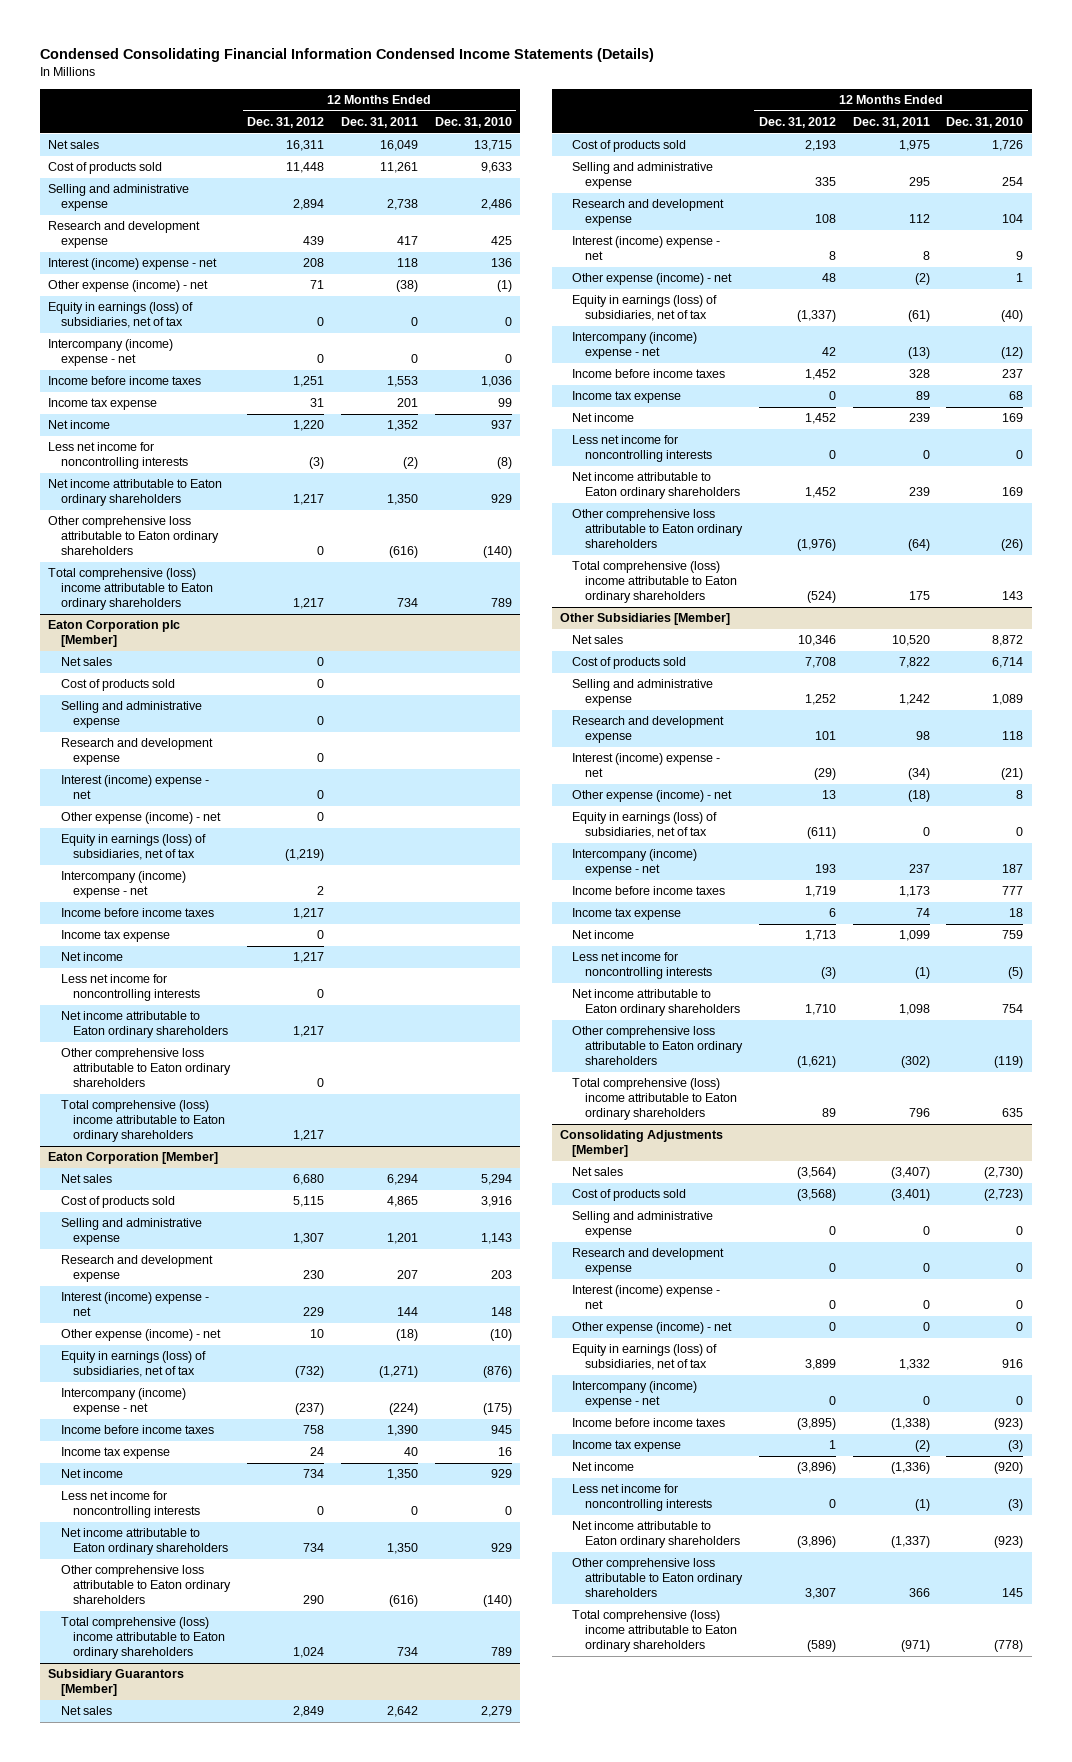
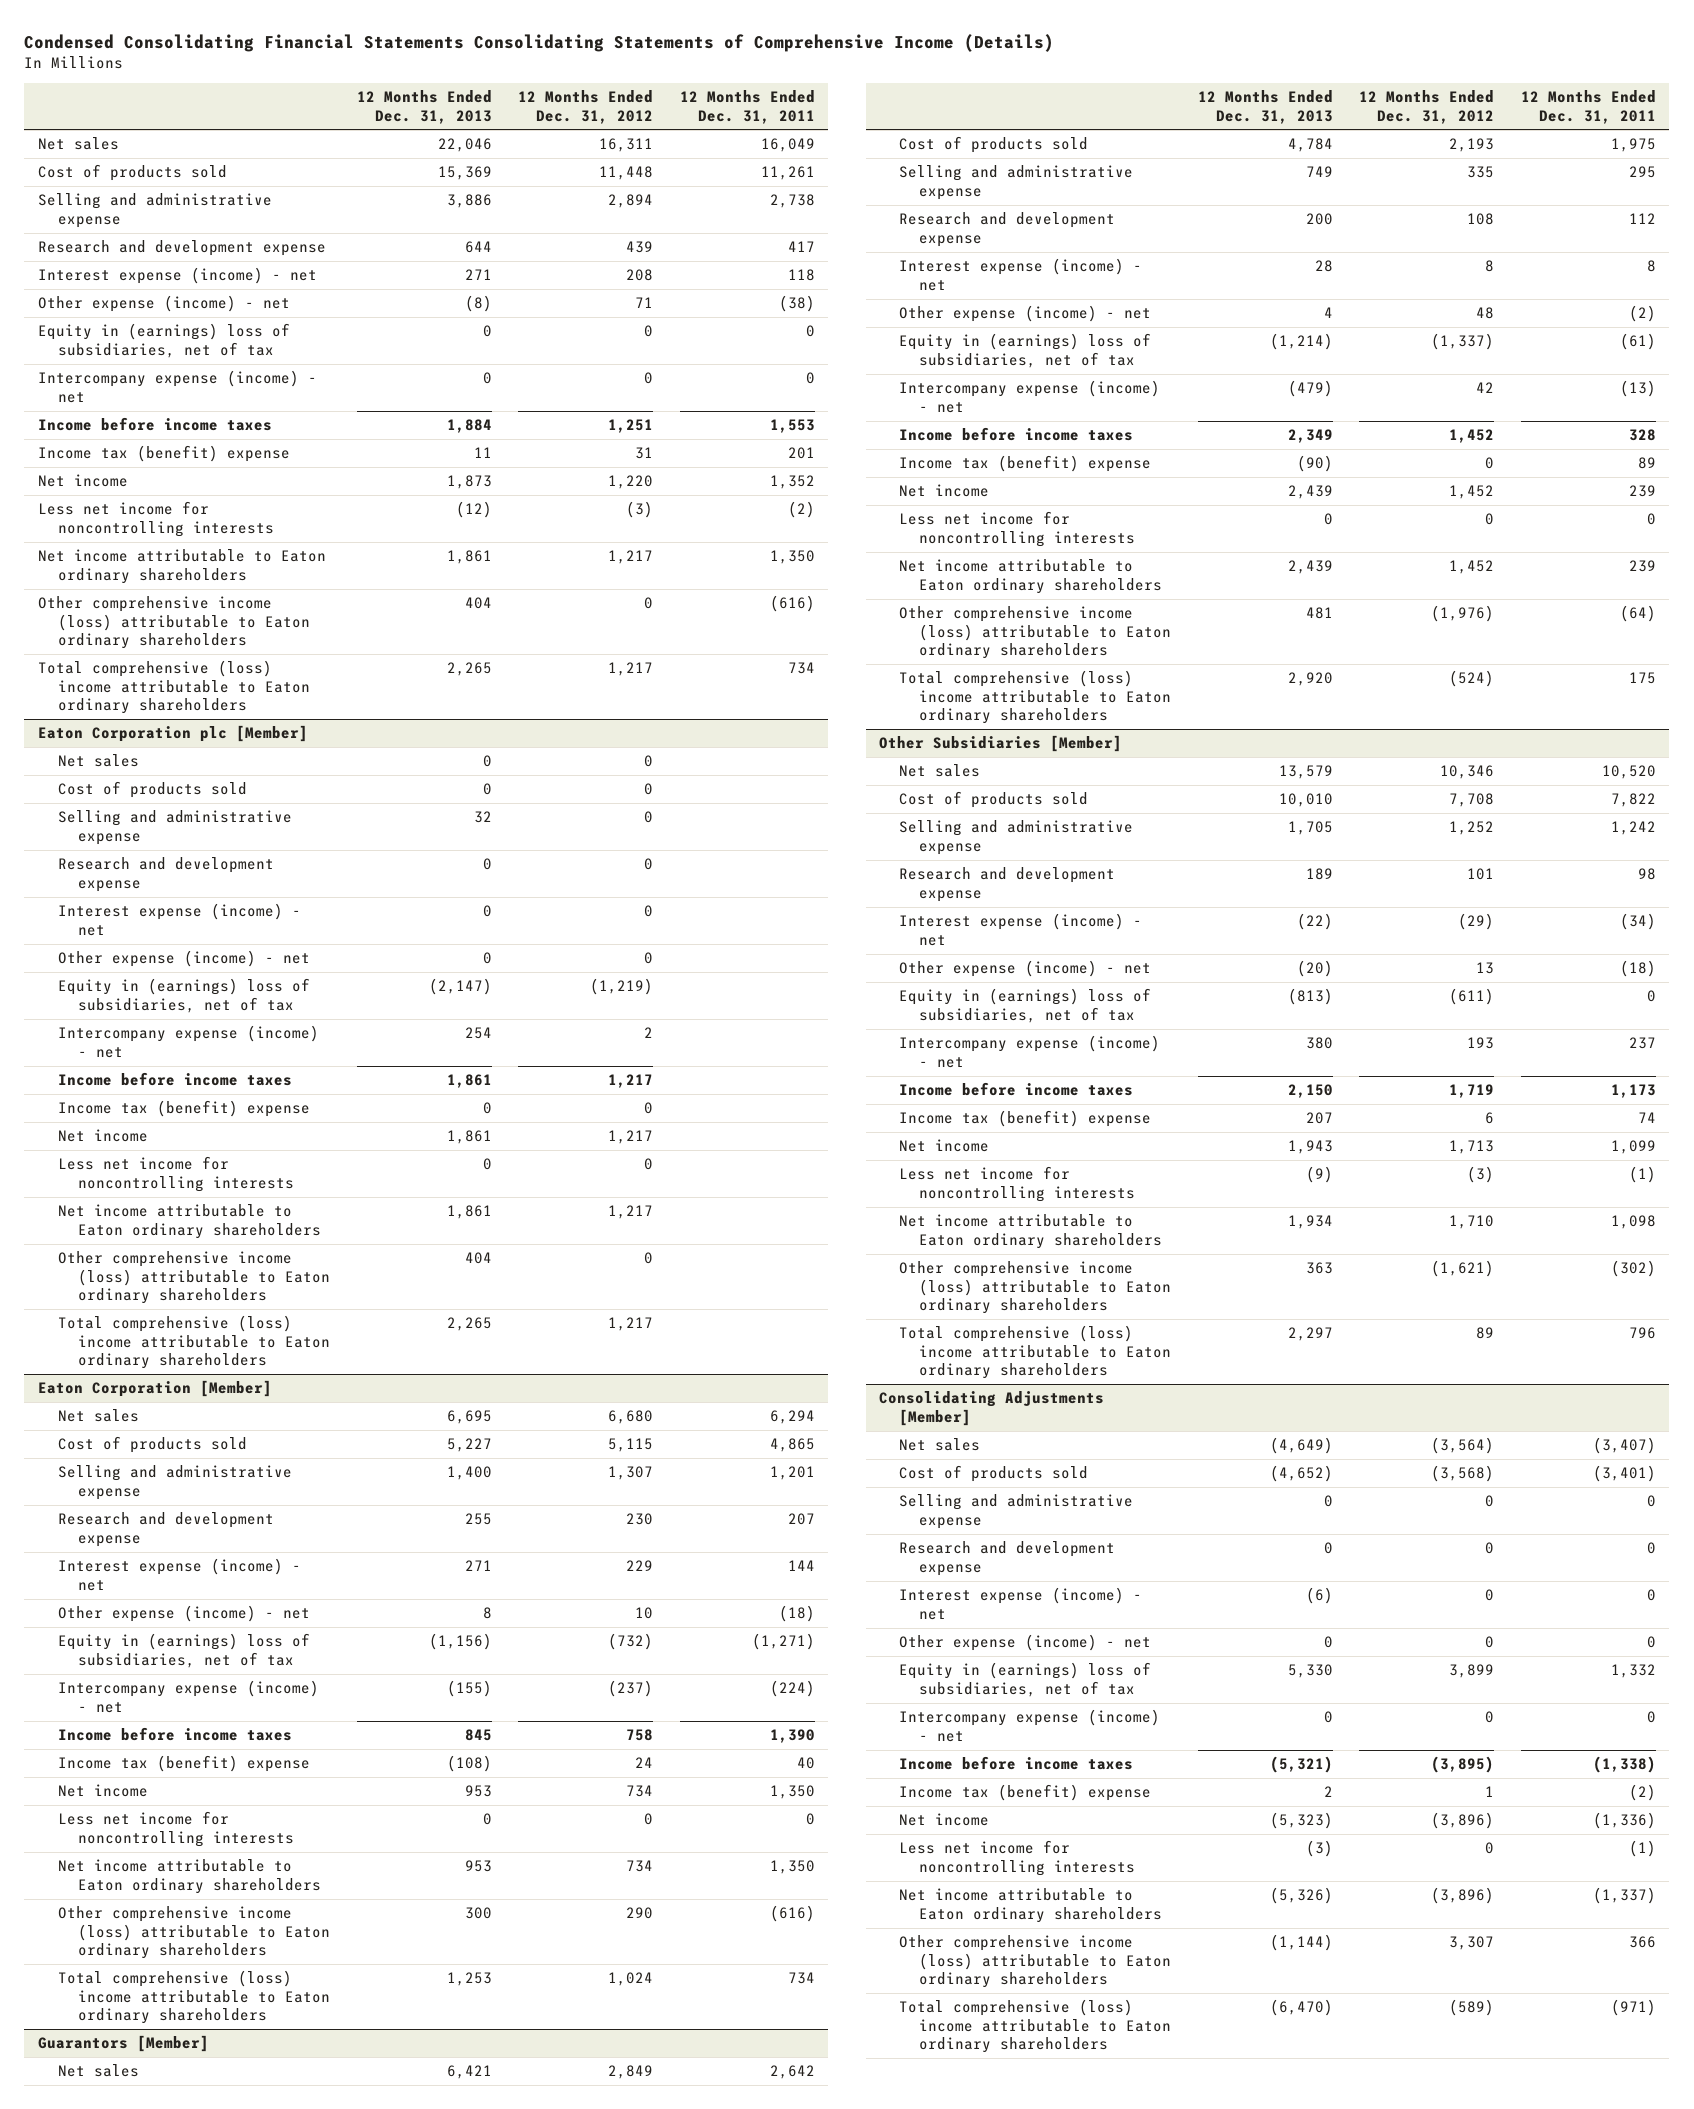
- Condensed Consolidating Financial Information Condensed Income Statements (Details)
+ Condensed Consolidating Financial Statements Consolidating Statements of Comprehensive Income (Details)
- | 12 Months Ended Dec. 31, 2012 | 12 Months Ended Dec. 31, 2011 | 12 Months Ended Dec. 31, 2010
+ | 12 Months Ended Dec. 31, 2013 | 12 Months Ended Dec. 31, 2012 | 12 Months Ended Dec. 31, 2011
- Interest (income) expense - net | 208 | 118 | 136
+ Interest expense (income) - net | 271 | 208 | 118
- Equity in earnings (loss) of subsidiaries, net of tax | 0 | 0 | 0
- Intercompany (income) expense - net | 0 | 0 | 0
+ Equity in (earnings) loss of subsidiaries, net of tax | 0 | 0 | 0
+ Intercompany expense (income) - net | 0 | 0 | 0
- Income tax expense | 31 | 201 | 99
+ Income tax (benefit) expense | 11 | 31 | 201
- Other comprehensive loss attributable to Eaton ordinary shareholders | 0 | (616) | (140)
+ Other comprehensive income (loss) attributable to Eaton ordinary shareholders | 404 | 0 | (616)
@ Eaton Corporation plc [Member]
- Interest (income) expense - net | 0 | |
+ Interest expense (income) - net | 0 | 0 |
- Equity in earnings (loss) of subsidiaries, net of tax | (1,219) | |
- Intercompany (income) expense - net | 2 | |
+ Equity in (earnings) loss of subsidiaries, net of tax | (2,147) | (1,219) |
+ Intercompany expense (income) - net | 254 | 2 |
- Income tax expense | 0 | |
+ Income tax (benefit) expense | 0 | 0 |
- Other comprehensive loss attributable to Eaton ordinary shareholders | 0 | |
+ Other comprehensive income (loss) attributable to Eaton ordinary shareholders | 404 | 0 |
@ Eaton Corporation [Member]
- Interest (income) expense - net | 229 | 144 | 148
+ Interest expense (income) - net | 271 | 229 | 144
- Equity in earnings (loss) of subsidiaries, net of tax | (732) | (1,271) | (876)
- Intercompany (income) expense - net | (237) | (224) | (175)
+ Equity in (earnings) loss of subsidiaries, net of tax | (1,156) | (732) | (1,271)
+ Intercompany expense (income) - net | (155) | (237) | (224)
- Income tax expense | 24 | 40 | 16
+ Income tax (benefit) expense | (108) | 24 | 40
- Other comprehensive loss attributable to Eaton ordinary shareholders | 290 | (616) | (140)
+ Other comprehensive income (loss) attributable to Eaton ordinary shareholders | 300 | 290 | (616)
- Subsidiary Guarantors [Member]
+ Guarantors [Member]
- Interest (income) expense - net | 8 | 8 | 9
+ Interest expense (income) - net | 28 | 8 | 8
- Equity in earnings (loss) of subsidiaries, net of tax | (1,337) | (61) | (40)
- Intercompany (income) expense - net | 42 | (13) | (12)
+ Equity in (earnings) loss of subsidiaries, net of tax | (1,214) | (1,337) | (61)
+ Intercompany expense (income) - net | (479) | 42 | (13)
- Income tax expense | 0 | 89 | 68
+ Income tax (benefit) expense | (90) | 0 | 89
- Other comprehensive loss attributable to Eaton ordinary shareholders | (1,976) | (64) | (26)
+ Other comprehensive income (loss) attributable to Eaton ordinary shareholders | 481 | (1,976) | (64)
@ Other Subsidiaries [Member]
- Interest (income) expense - net | (29) | (34) | (21)
+ Interest expense (income) - net | (22) | (29) | (34)
- Equity in earnings (loss) of subsidiaries, net of tax | (611) | 0 | 0
- Intercompany (income) expense - net | 193 | 237 | 187
+ Equity in (earnings) loss of subsidiaries, net of tax | (813) | (611) | 0
+ Intercompany expense (income) - net | 380 | 193 | 237
- Income tax expense | 6 | 74 | 18
+ Income tax (benefit) expense | 207 | 6 | 74
- Other comprehensive loss attributable to Eaton ordinary shareholders | (1,621) | (302) | (119)
+ Other comprehensive income (loss) attributable to Eaton ordinary shareholders | 363 | (1,621) | (302)
@ Consolidating Adjustments [Member]
- Interest (income) expense - net | 0 | 0 | 0
+ Interest expense (income) - net | (6) | 0 | 0
- Equity in earnings (loss) of subsidiaries, net of tax | 3,899 | 1,332 | 916
- Intercompany (income) expense - net | 0 | 0 | 0
+ Equity in (earnings) loss of subsidiaries, net of tax | 5,330 | 3,899 | 1,332
+ Intercompany expense (income) - net | 0 | 0 | 0
- Income tax expense | 1 | (2) | (3)
+ Income tax (benefit) expense | 2 | 1 | (2)
- Other comprehensive loss attributable to Eaton ordinary shareholders | 3,307 | 366 | 145
+ Other comprehensive income (loss) attributable to Eaton ordinary shareholders | (1,144) | 3,307 | 366

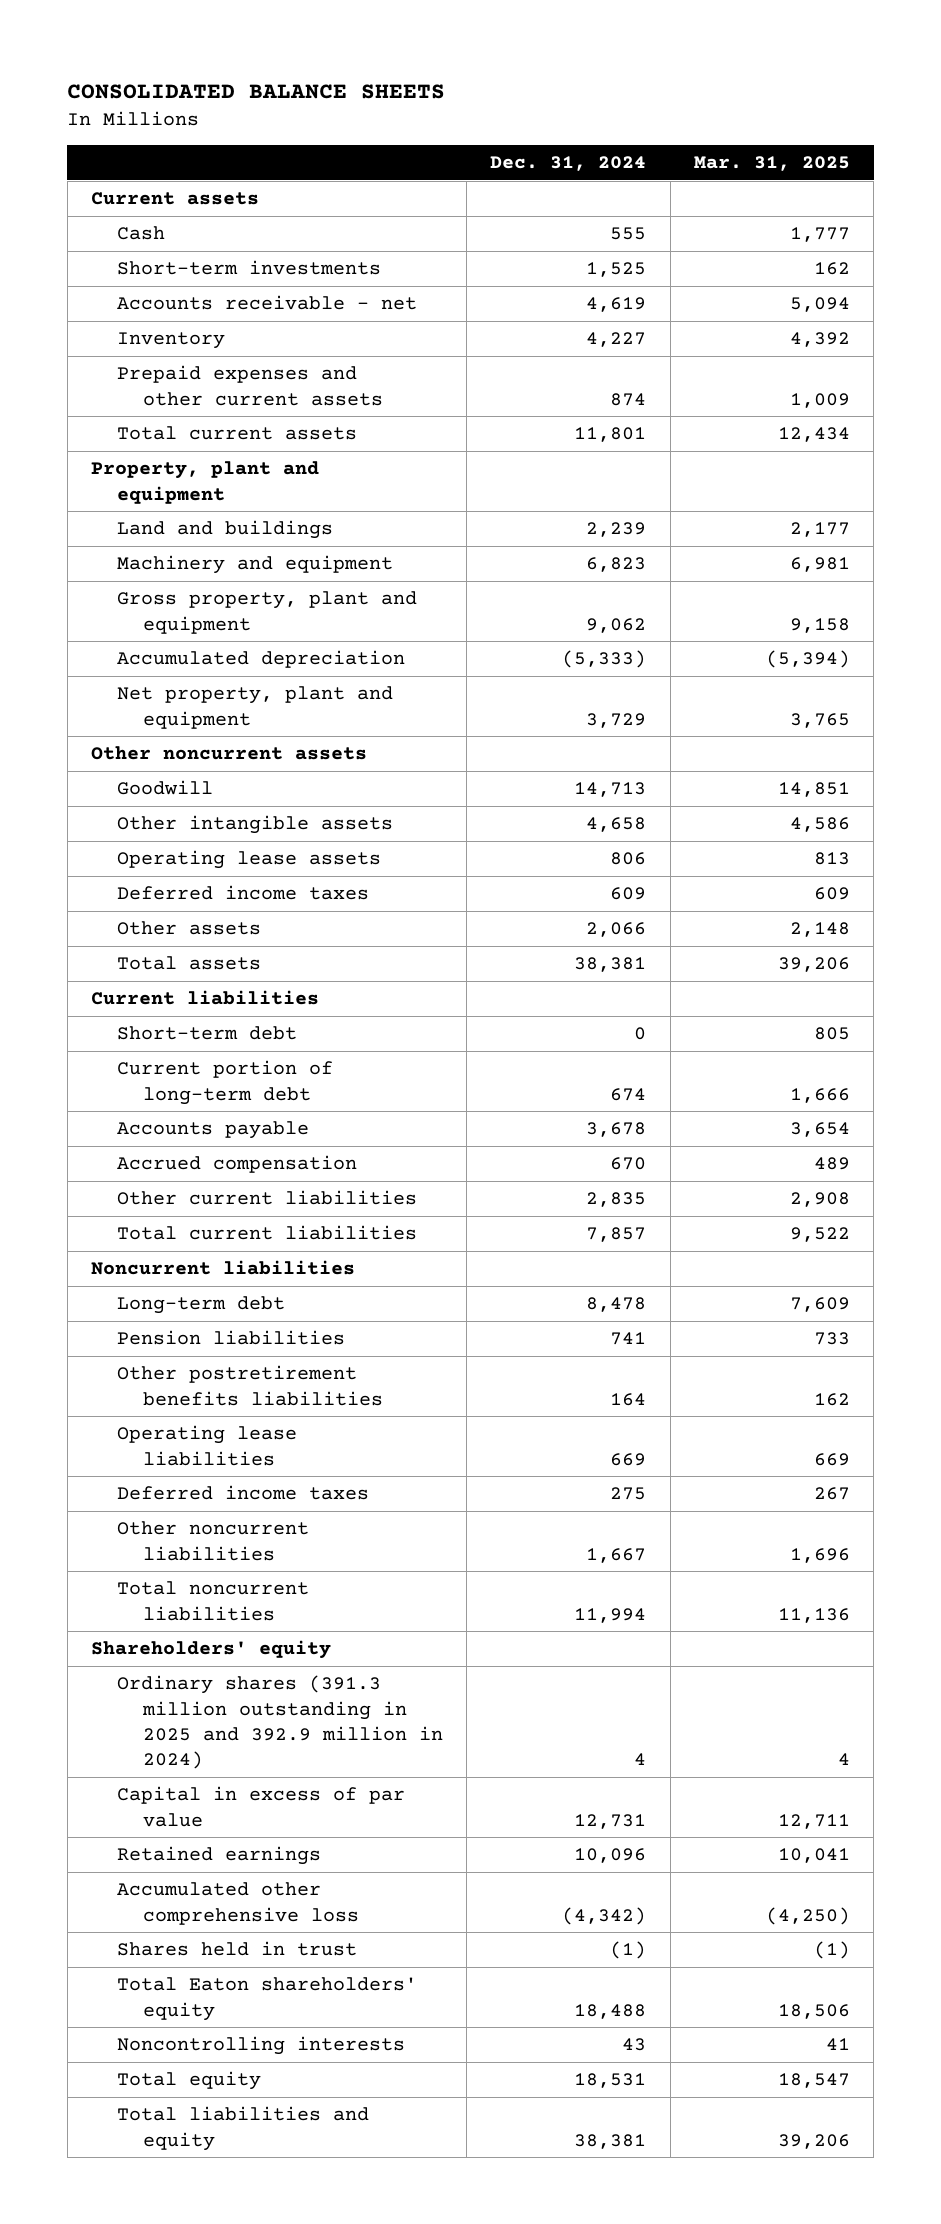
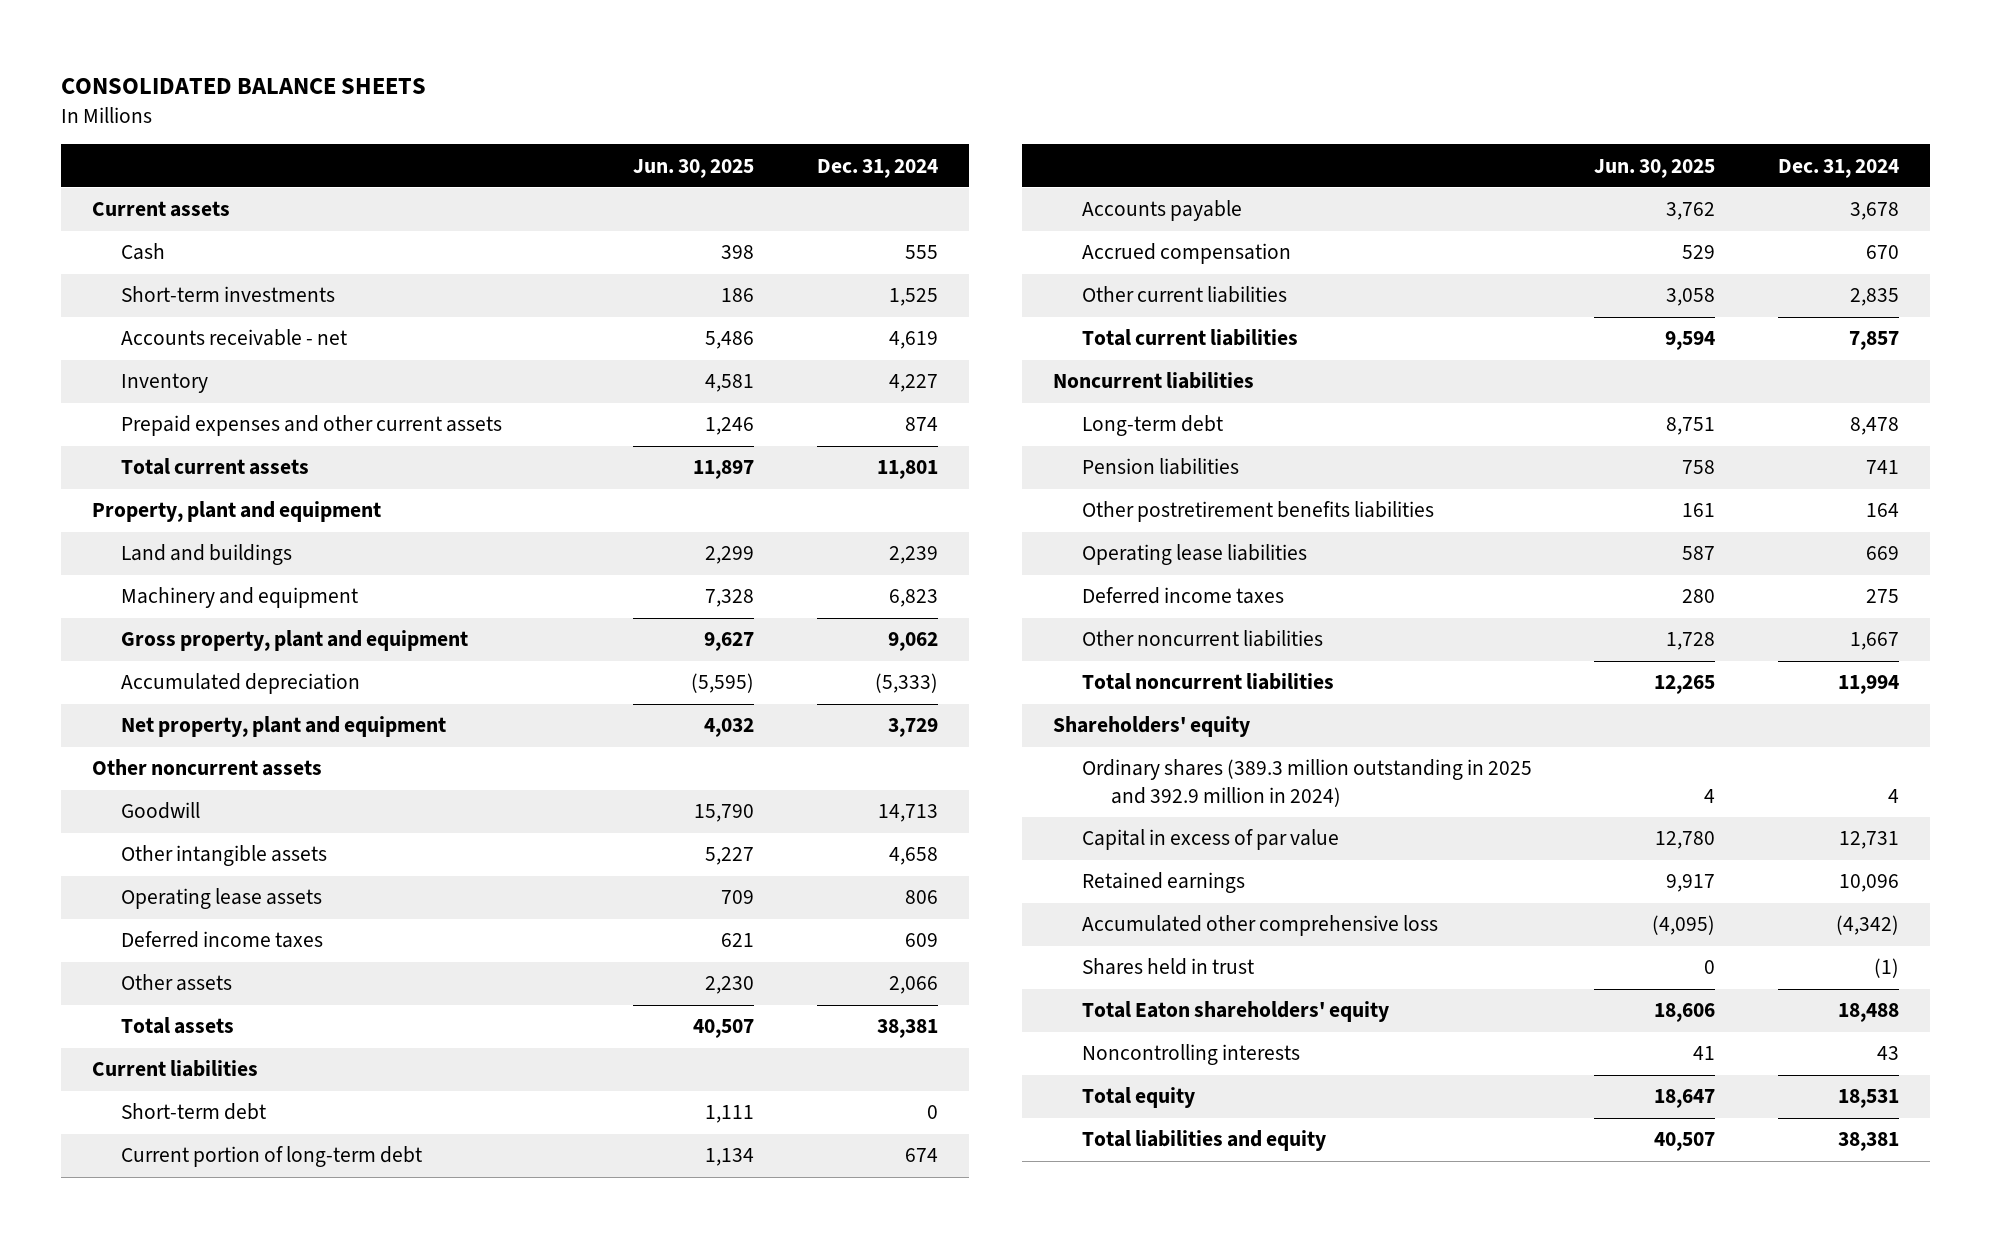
- | Dec. 31, 2024 | Mar. 31, 2025
+ | Jun. 30, 2025 | Dec. 31, 2024
- Ordinary shares (391.3 million outstanding in 2025 and 392.9 million in 2024) | 4 | 4
+ Ordinary shares (389.3 million outstanding in 2025 and 392.9 million in 2024) | 4 | 4

